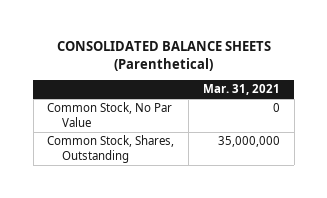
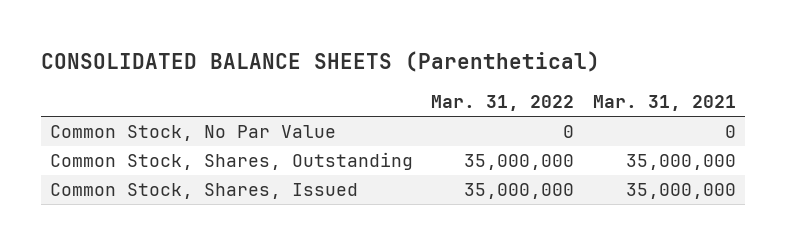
- | Mar. 31, 2021
+ | Mar. 31, 2022 | Mar. 31, 2021
+ Common Stock, Shares, Issued | 35,000,000 | 35,000,000

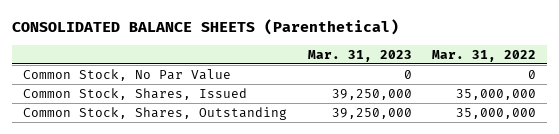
- | Mar. 31, 2022 | Mar. 31, 2021
+ | Mar. 31, 2023 | Mar. 31, 2022
moved down: Common Stock, Shares, Outstanding | 39,250,000 | 35,000,000

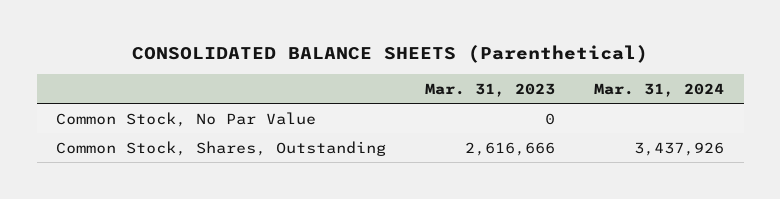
- | Mar. 31, 2023 | Mar. 31, 2022
+ | Mar. 31, 2023 | Mar. 31, 2024
- Common Stock, Shares, Issued | 39,250,000 | 35,000,000
- Common Stock, Shares, Outstanding | 39,250,000 | 35,000,000
+ Common Stock, Shares, Outstanding | 2,616,666 | 3,437,926

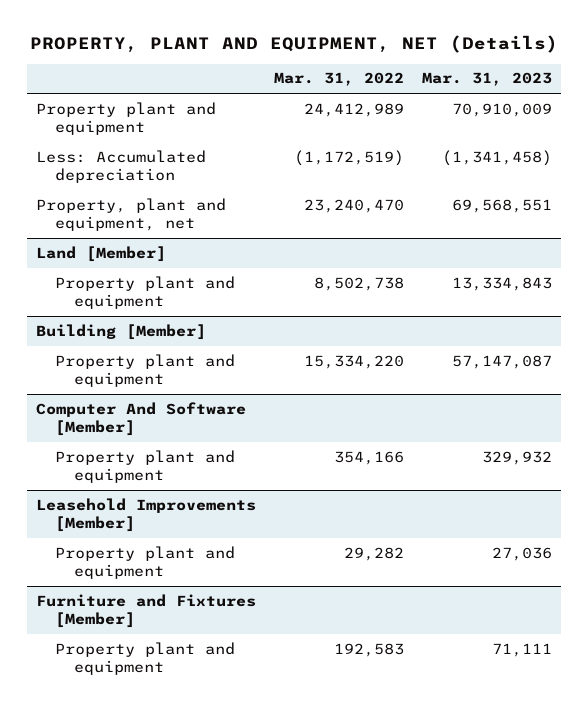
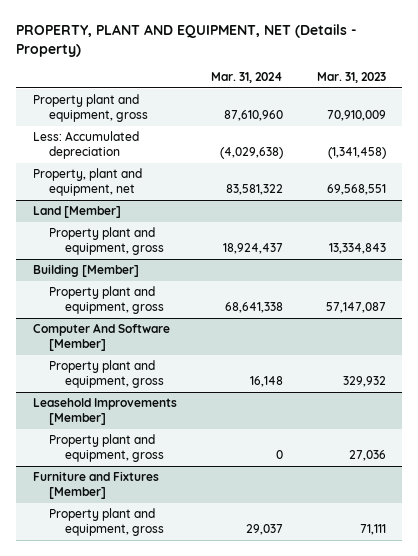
- PROPERTY, PLANT AND EQUIPMENT, NET (Details)
+ PROPERTY, PLANT AND EQUIPMENT, NET (Details - Property)
- | Mar. 31, 2022 | Mar. 31, 2023
+ | Mar. 31, 2024 | Mar. 31, 2023
- Property plant and equipment | 24,412,989 | 70,910,009
+ Property plant and equipment, gross | 87,610,960 | 70,910,009
@ Land [Member]
- Property plant and equipment | 8,502,738 | 13,334,843
+ Property plant and equipment, gross | 18,924,437 | 13,334,843
@ Building [Member]
- Property plant and equipment | 15,334,220 | 57,147,087
+ Property plant and equipment, gross | 68,641,338 | 57,147,087
@ Computer And Software [Member]
- Property plant and equipment | 354,166 | 329,932
+ Property plant and equipment, gross | 16,148 | 329,932
@ Leasehold Improvements [Member]
- Property plant and equipment | 29,282 | 27,036
+ Property plant and equipment, gross | 0 | 27,036
@ Furniture and Fixtures [Member]
- Property plant and equipment | 192,583 | 71,111
+ Property plant and equipment, gross | 29,037 | 71,111

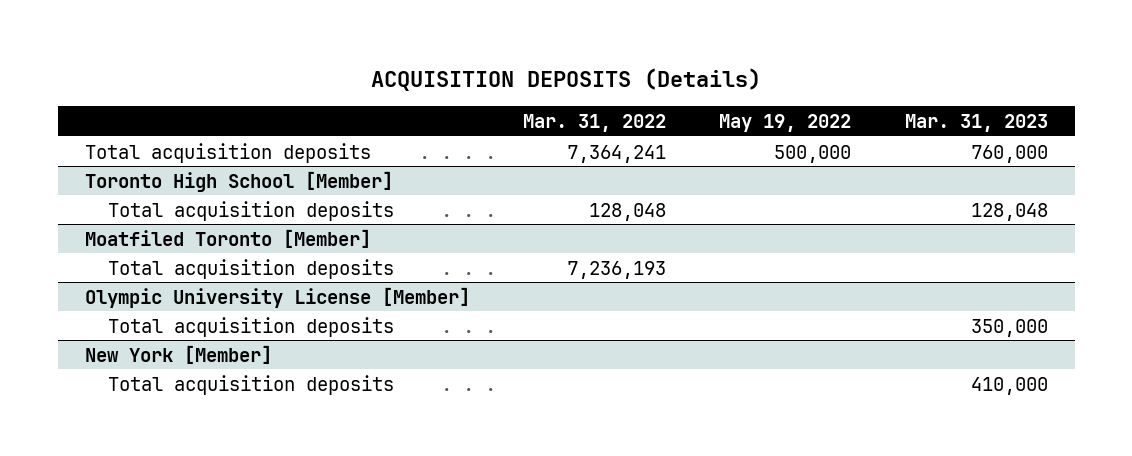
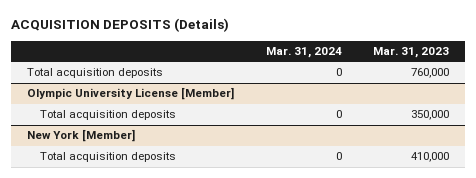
- | Mar. 31, 2022 | May 19, 2022 | Mar. 31, 2023
+ | Mar. 31, 2024 | Mar. 31, 2023
- Toronto High School [Member]
- Total acquisition deposits | 128,048 | | 128,048
- Moatfiled Toronto [Member]
- Total acquisition deposits | 7,236,193 | |

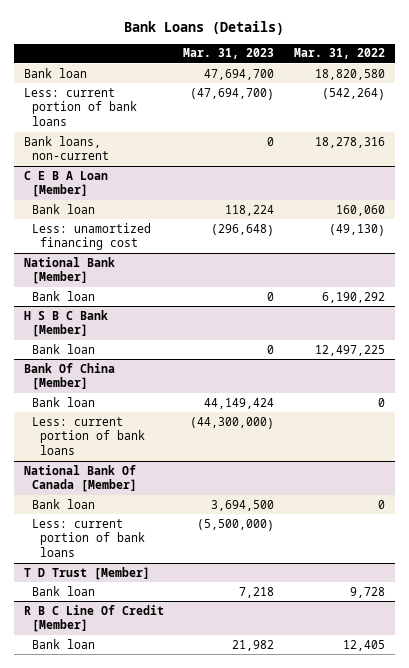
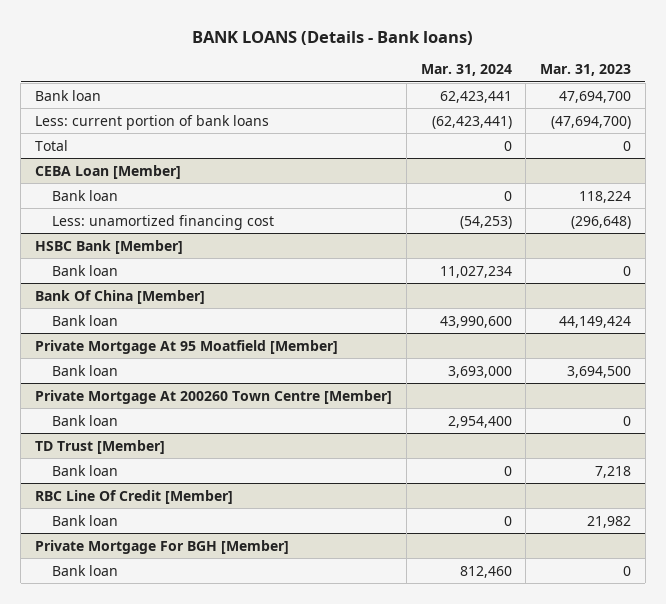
- Bank Loans (Details)
+ BANK LOANS (Details - Bank loans)
- | Mar. 31, 2023 | Mar. 31, 2022
+ | Mar. 31, 2024 | Mar. 31, 2023
- Bank loans, non-current | 0 | 18,278,316
- C E B A Loan [Member]
+ Total | 0 | 0
+ CEBA Loan [Member]
- National Bank [Member]
- Bank loan | 0 | 6,190,292
- H S B C Bank [Member]
+ HSBC Bank [Member]
@ Bank Of China [Member]
- Less: current portion of bank loans | (44,300,000) |
- National Bank Of Canada [Member]
+ Private Mortgage At 95 Moatfield [Member]
- Less: current portion of bank loans | (5,500,000) |
- T D Trust [Member]
+ Private Mortgage At 200260 Town Centre [Member]
+ Bank loan | 2,954,400 | 0
+ TD Trust [Member]
- R B C Line Of Credit [Member]
+ RBC Line Of Credit [Member]
+ Private Mortgage For BGH [Member]
+ Bank loan | 812,460 | 0

